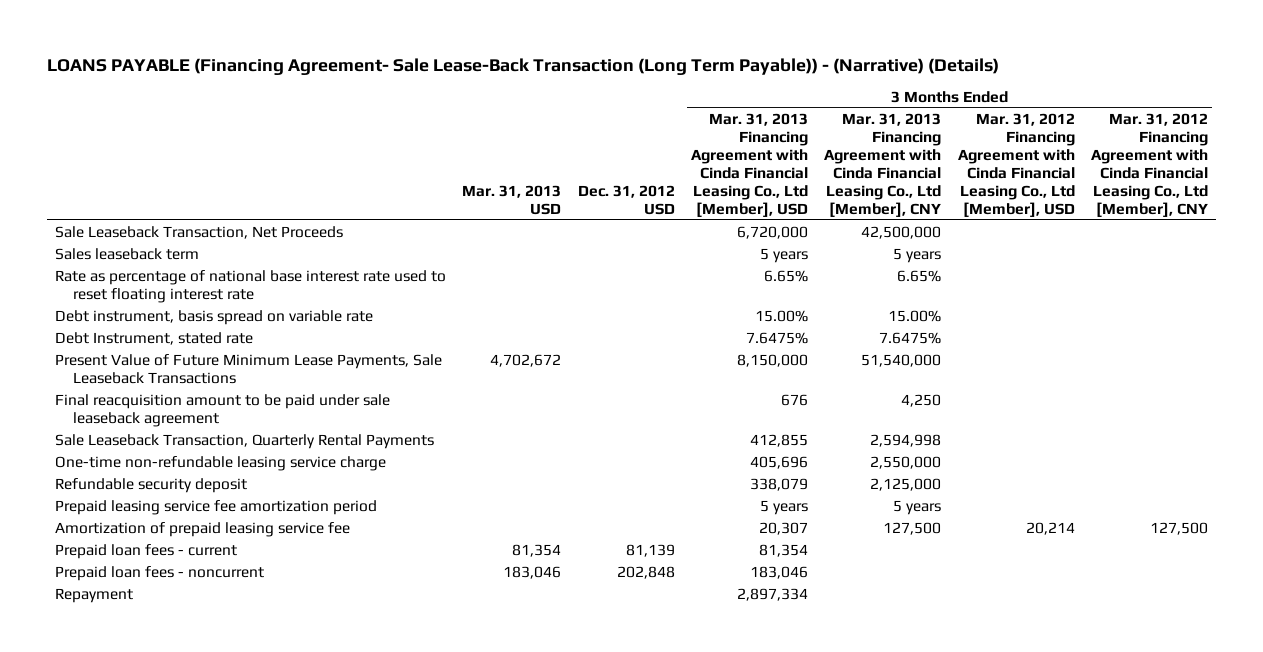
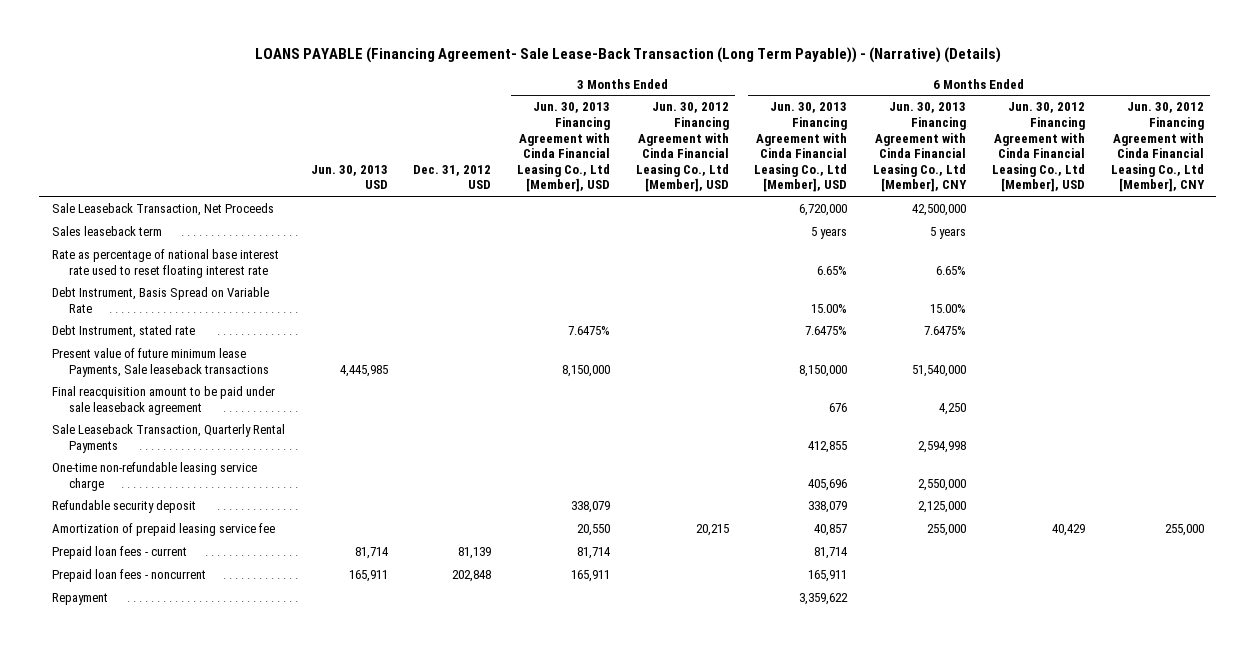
- | Mar. 31, 2013 USD | Dec. 31, 2012 USD | 3 Months Ended Mar. 31, 2013 Financing Agreement with Cinda Financial Leasing Co., Ltd [Member], USD | 3 Months Ended Mar. 31, 2013 Financing Agreement with Cinda Financial Leasing Co., Ltd [Member], CNY | 3 Months Ended Mar. 31, 2012 Financing Agreement with Cinda Financial Leasing Co., Ltd [Member], USD | 3 Months Ended Mar. 31, 2012 Financing Agreement with Cinda Financial Leasing Co., Ltd [Member], CNY
+ | Jun. 30, 2013 USD | Dec. 31, 2012 USD | 3 Months Ended Jun. 30, 2013 Financing Agreement with Cinda Financial Leasing Co., Ltd [Member], USD | 3 Months Ended Jun. 30, 2012 Financing Agreement with Cinda Financial Leasing Co., Ltd [Member], USD | 6 Months Ended Jun. 30, 2013 Financing Agreement with Cinda Financial Leasing Co., Ltd [Member], USD | 6 Months Ended Jun. 30, 2013 Financing Agreement with Cinda Financial Leasing Co., Ltd [Member], CNY | 6 Months Ended Jun. 30, 2012 Financing Agreement with Cinda Financial Leasing Co., Ltd [Member], USD | 6 Months Ended Jun. 30, 2012 Financing Agreement with Cinda Financial Leasing Co., Ltd [Member], CNY
- Debt instrument, basis spread on variable rate | | | 15.00% | 15.00% | |
+ Debt Instrument, Basis Spread on Variable Rate | | | | | 15.00% | 15.00% | |
- Present Value of Future Minimum Lease Payments, Sale Leaseback Transactions | 4,702,672 | | 8,150,000 | 51,540,000 | |
+ Present value of future minimum lease Payments, Sale leaseback transactions | 4,445,985 | | 8,150,000 | | 8,150,000 | 51,540,000 | |
- Prepaid leasing service fee amortization period | | | 5 years | 5 years | |

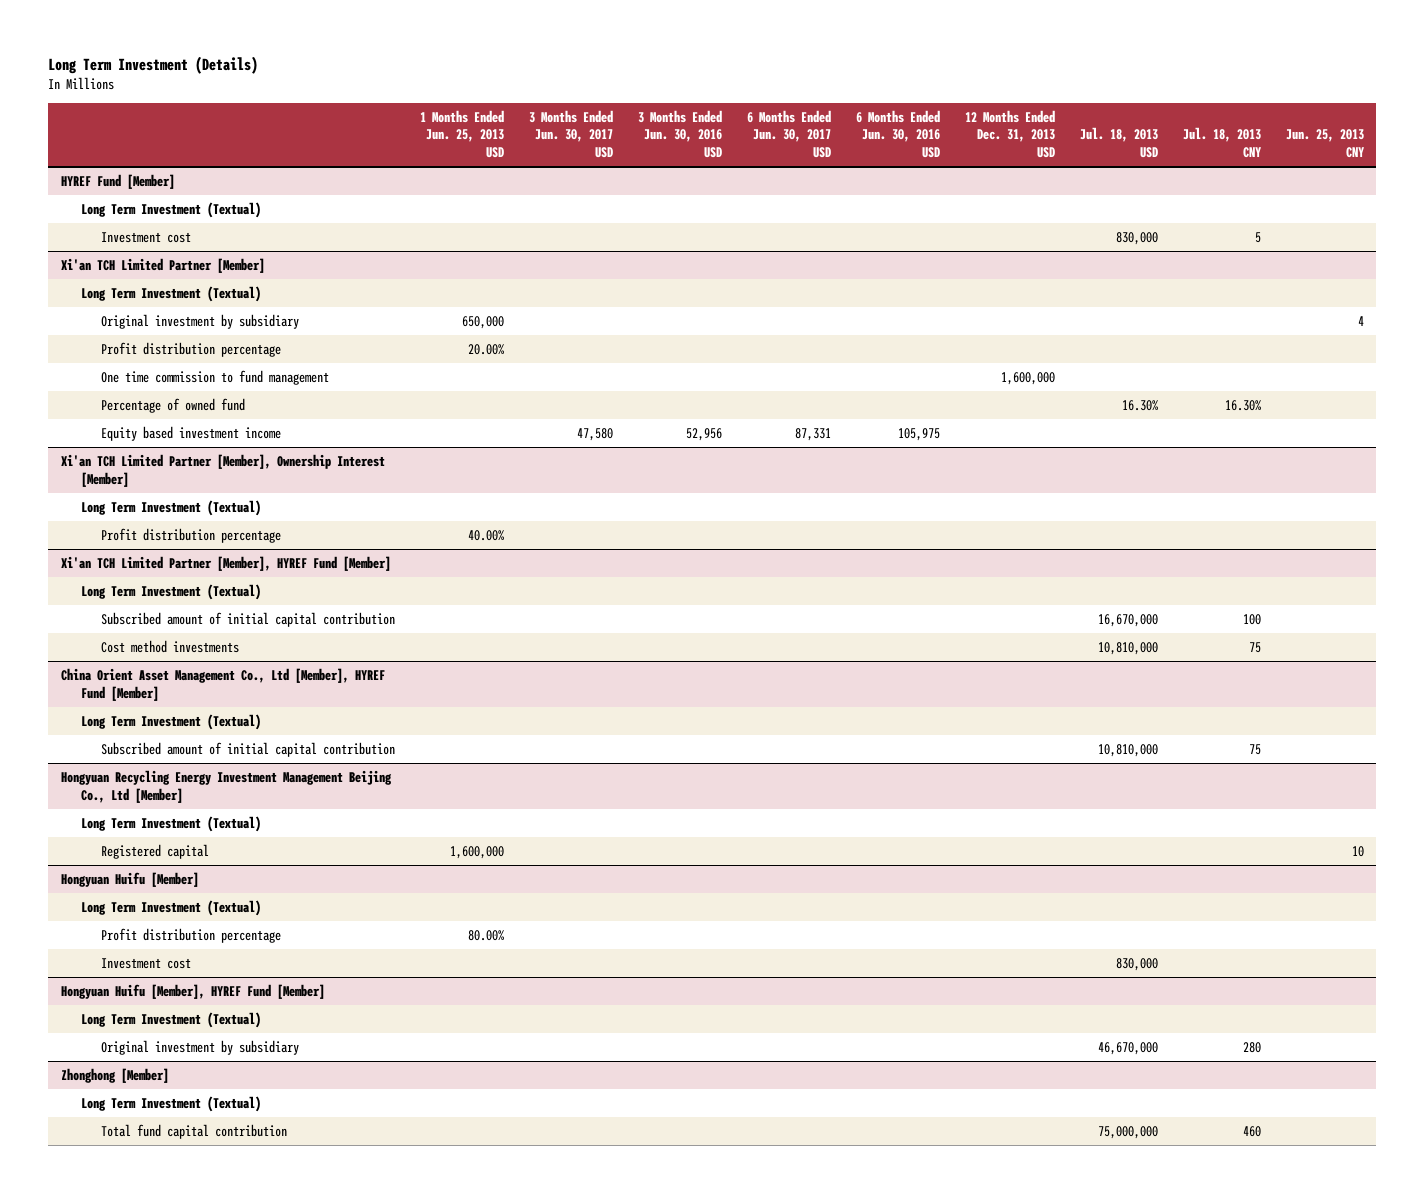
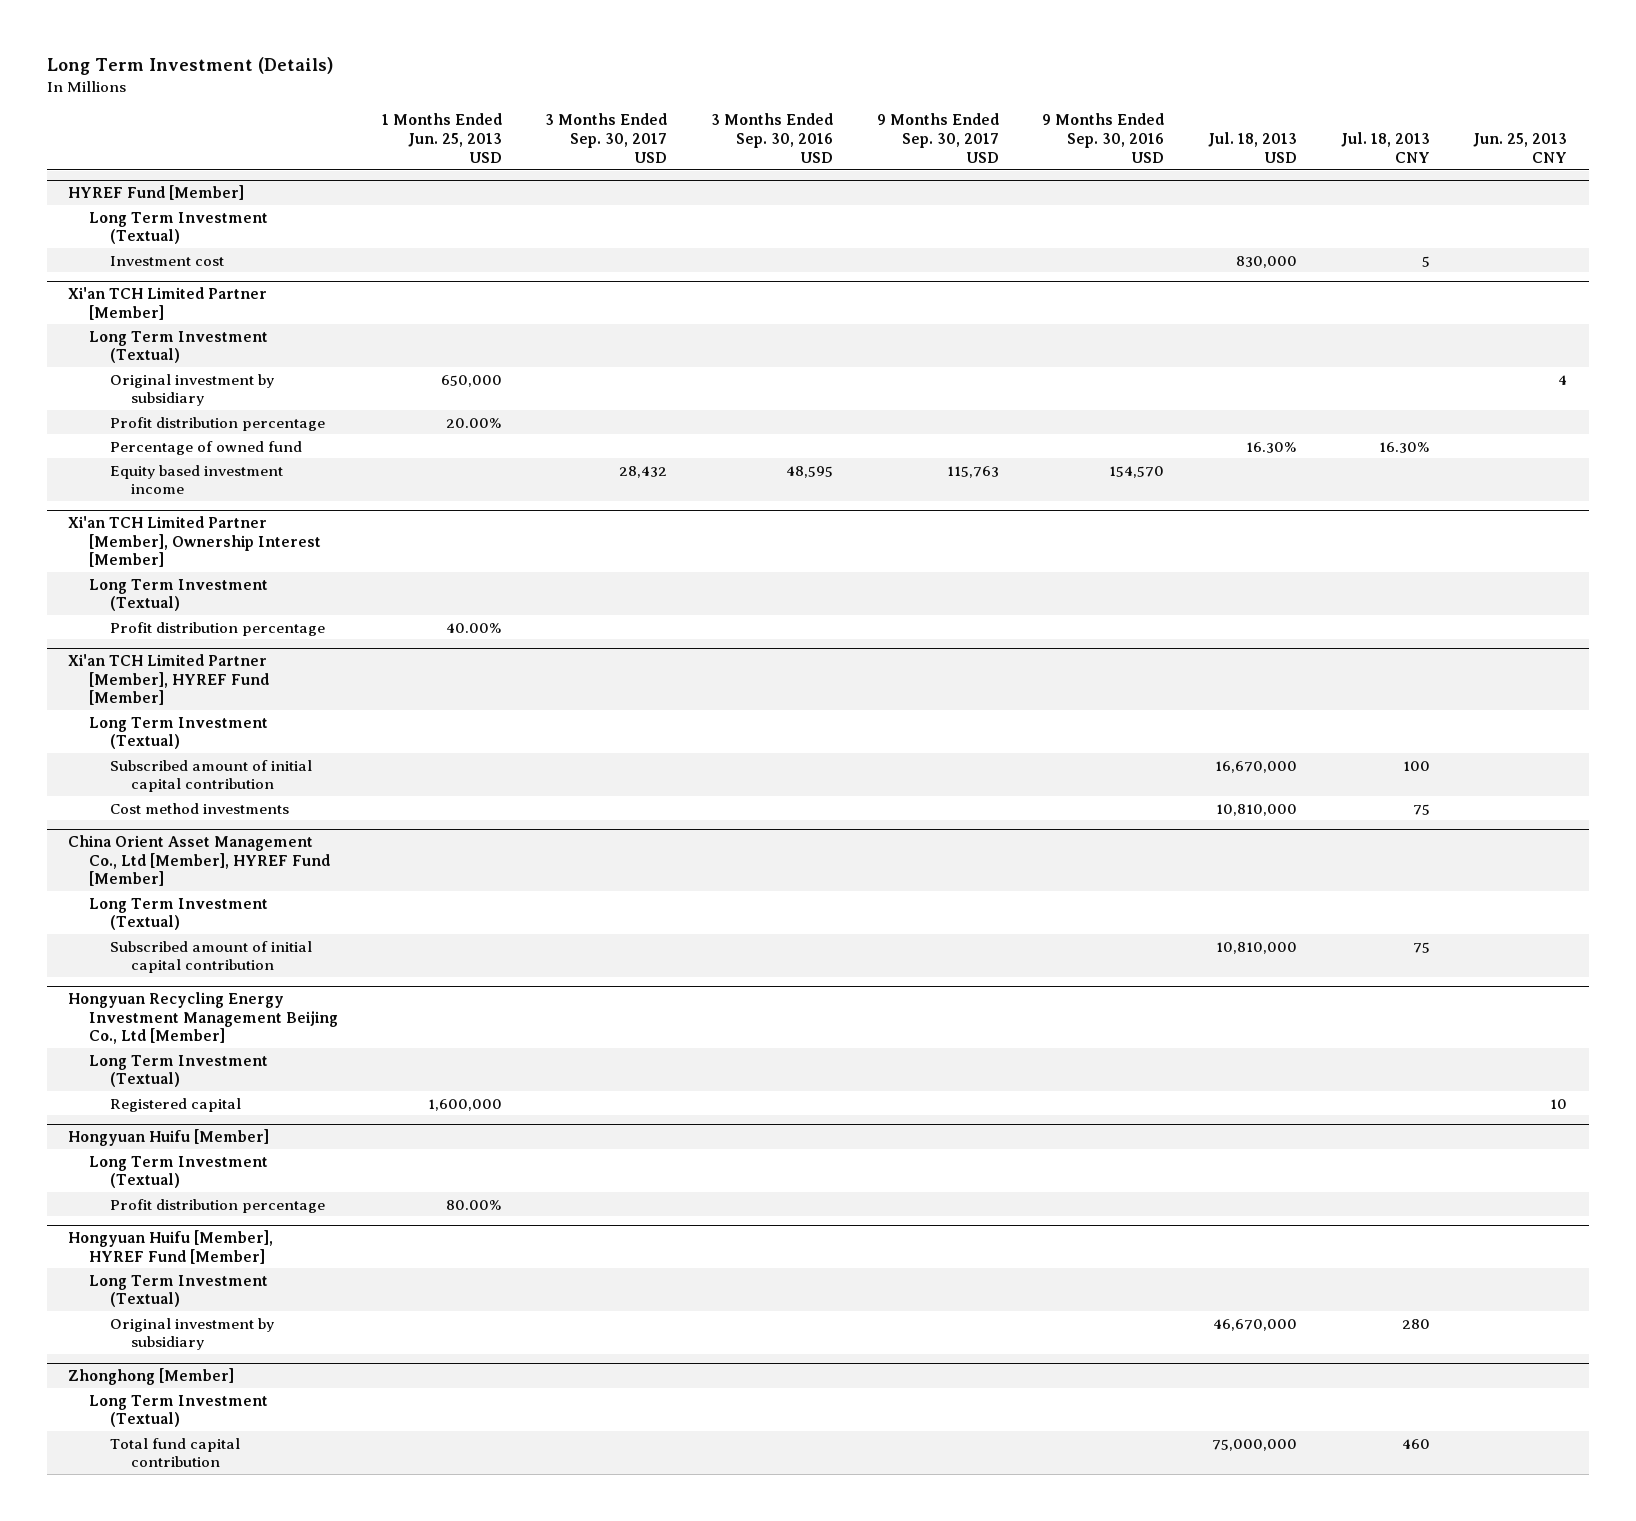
- | 1 Months Ended Jun. 25, 2013 USD | 3 Months Ended Jun. 30, 2017 USD | 3 Months Ended Jun. 30, 2016 USD | 6 Months Ended Jun. 30, 2017 USD | 6 Months Ended Jun. 30, 2016 USD | 12 Months Ended Dec. 31, 2013 USD | Jul. 18, 2013 USD | Jul. 18, 2013 CNY | Jun. 25, 2013 CNY
+ | 1 Months Ended Jun. 25, 2013 USD | 3 Months Ended Sep. 30, 2017 USD | 3 Months Ended Sep. 30, 2016 USD | 9 Months Ended Sep. 30, 2017 USD | 9 Months Ended Sep. 30, 2016 USD | Jul. 18, 2013 USD | Jul. 18, 2013 CNY | Jun. 25, 2013 CNY
@ Xi'an TCH Limited Partner [Member]
- One time commission to fund management | | | | | | 1,600,000 | | |
@ Hongyuan Huifu [Member]
- Investment cost | | | | | | | 830,000 | |

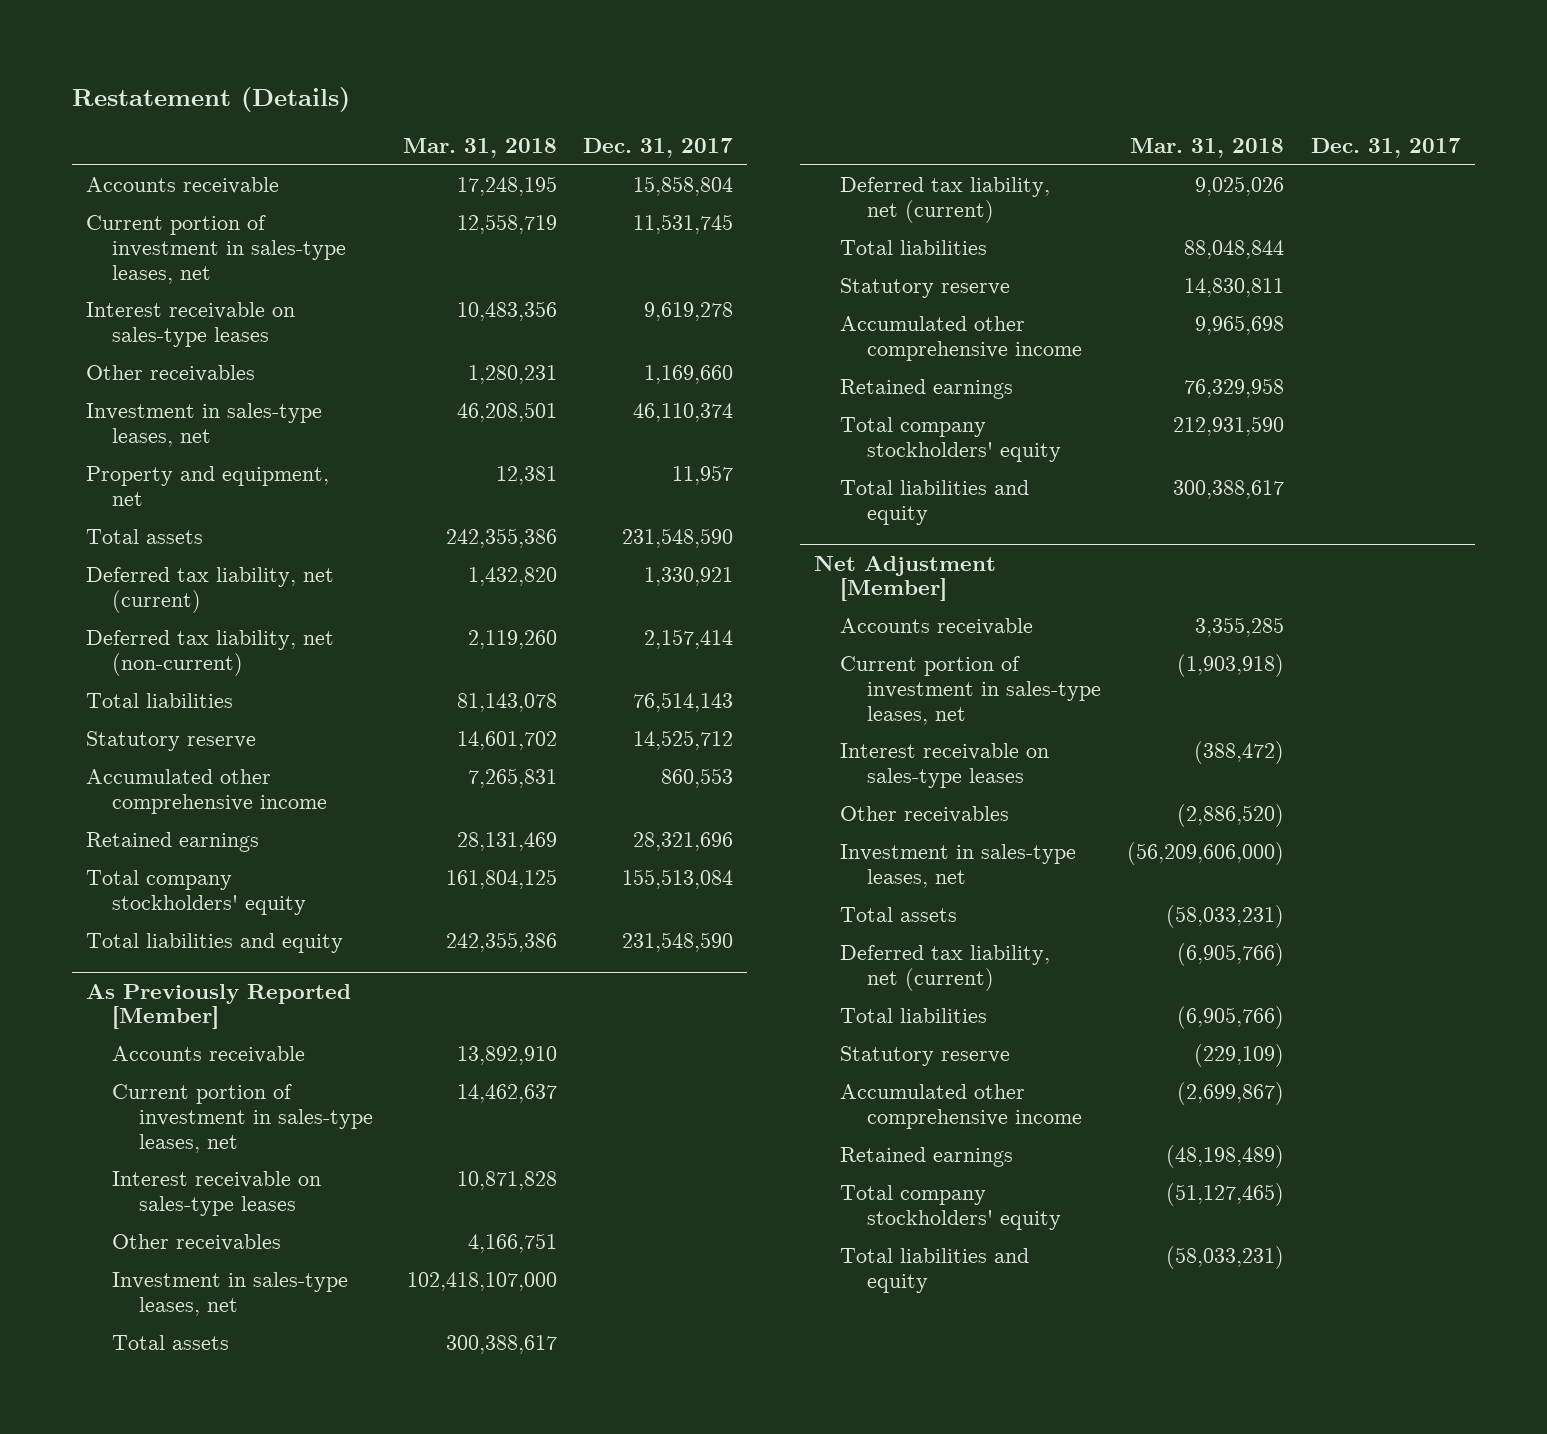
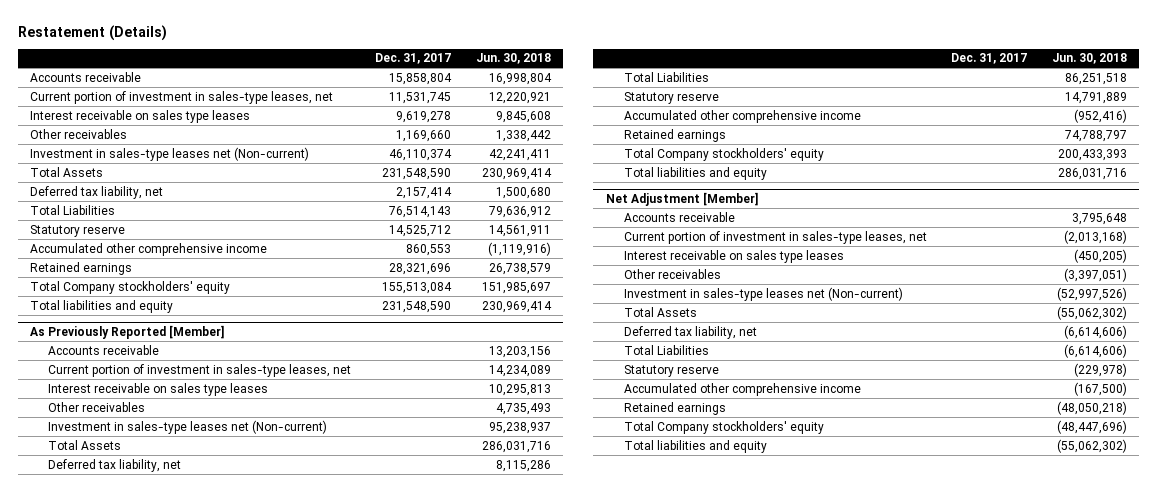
- | Mar. 31, 2018 | Dec. 31, 2017
+ | Dec. 31, 2017 | Jun. 30, 2018
- Interest receivable on sales-type leases | 10,483,356 | 9,619,278
+ Interest receivable on sales type leases | 9,619,278 | 9,845,608
- Investment in sales-type leases, net | 46,208,501 | 46,110,374
- Property and equipment, net | 12,381 | 11,957
- Total assets | 242,355,386 | 231,548,590
- Deferred tax liability, net (current) | 1,432,820 | 1,330,921
- Deferred tax liability, net (non-current) | 2,119,260 | 2,157,414
- Total liabilities | 81,143,078 | 76,514,143
+ Investment in sales-type leases net (Non-current) | 46,110,374 | 42,241,411
+ Total Assets | 231,548,590 | 230,969,414
+ Deferred tax liability, net | 2,157,414 | 1,500,680
+ Total Liabilities | 76,514,143 | 79,636,912
- Total company stockholders' equity | 161,804,125 | 155,513,084
+ Total Company stockholders' equity | 155,513,084 | 151,985,697
@ As Previously Reported [Member]
- Interest receivable on sales-type leases | 10,871,828 |
+ Interest receivable on sales type leases | | 10,295,813
- Investment in sales-type leases, net | 102,418,107,000 |
- Total assets | 300,388,617 |
- Deferred tax liability, net (current) | 9,025,026 |
- Total liabilities | 88,048,844 |
+ Investment in sales-type leases net (Non-current) | | 95,238,937
+ Total Assets | | 286,031,716
+ Deferred tax liability, net | | 8,115,286
+ Total Liabilities | | 86,251,518
- Total company stockholders' equity | 212,931,590 |
+ Total Company stockholders' equity | | 200,433,393
@ Net Adjustment [Member]
- Interest receivable on sales-type leases | (388,472) |
+ Interest receivable on sales type leases | | (450,205)
- Investment in sales-type leases, net | (56,209,606,000) |
- Total assets | (58,033,231) |
- Deferred tax liability, net (current) | (6,905,766) |
- Total liabilities | (6,905,766) |
+ Investment in sales-type leases net (Non-current) | | (52,997,526)
+ Total Assets | | (55,062,302)
+ Deferred tax liability, net | | (6,614,606)
+ Total Liabilities | | (6,614,606)
- Total company stockholders' equity | (51,127,465) |
+ Total Company stockholders' equity | | (48,447,696)

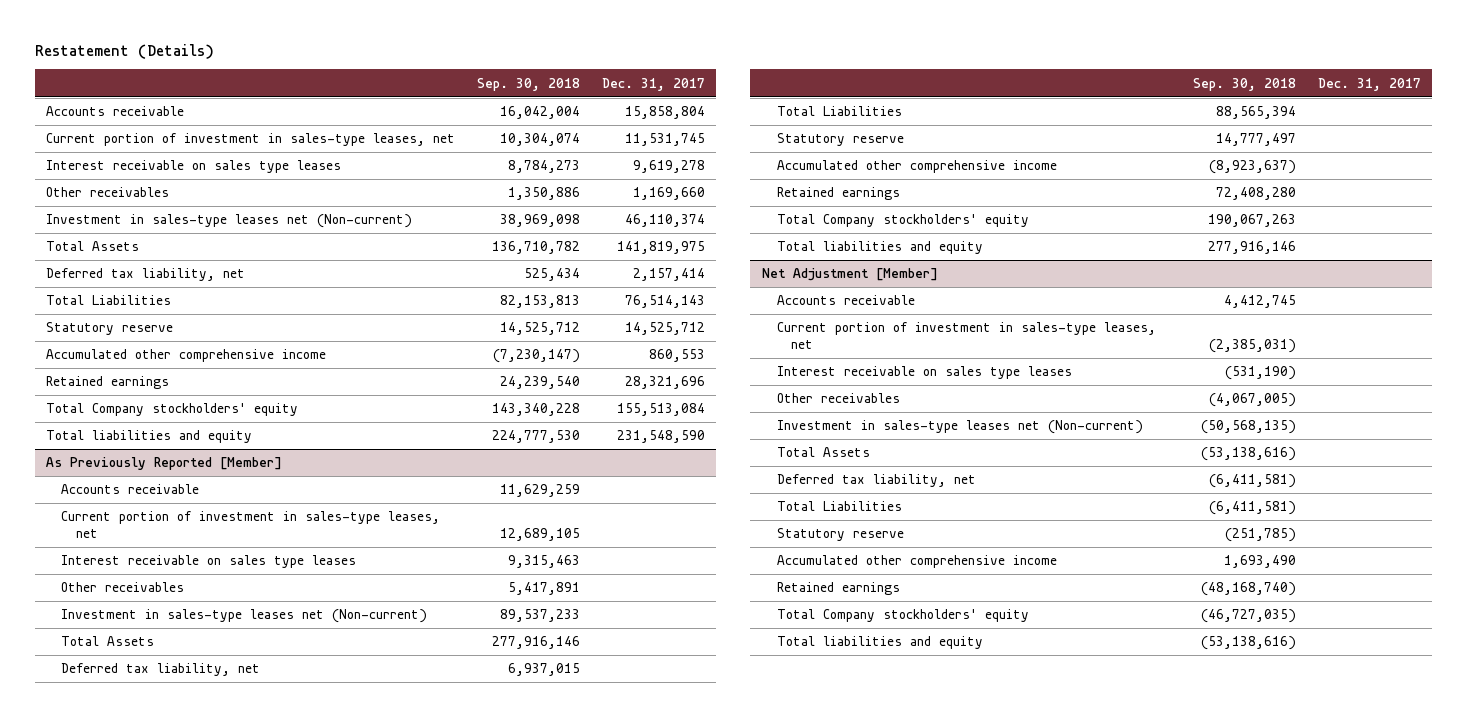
- | Dec. 31, 2017 | Jun. 30, 2018
+ | Sep. 30, 2018 | Dec. 31, 2017
- Total Assets | 231,548,590 | 230,969,414
+ Total Assets | 136,710,782 | 141,819,975

